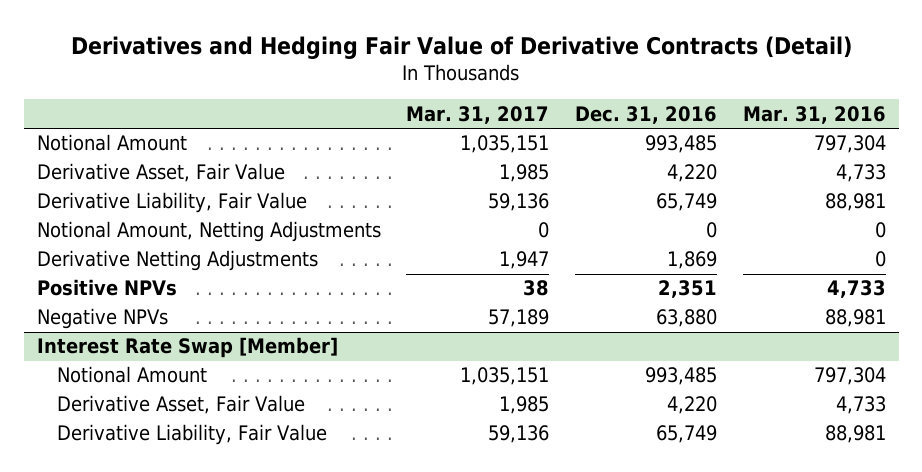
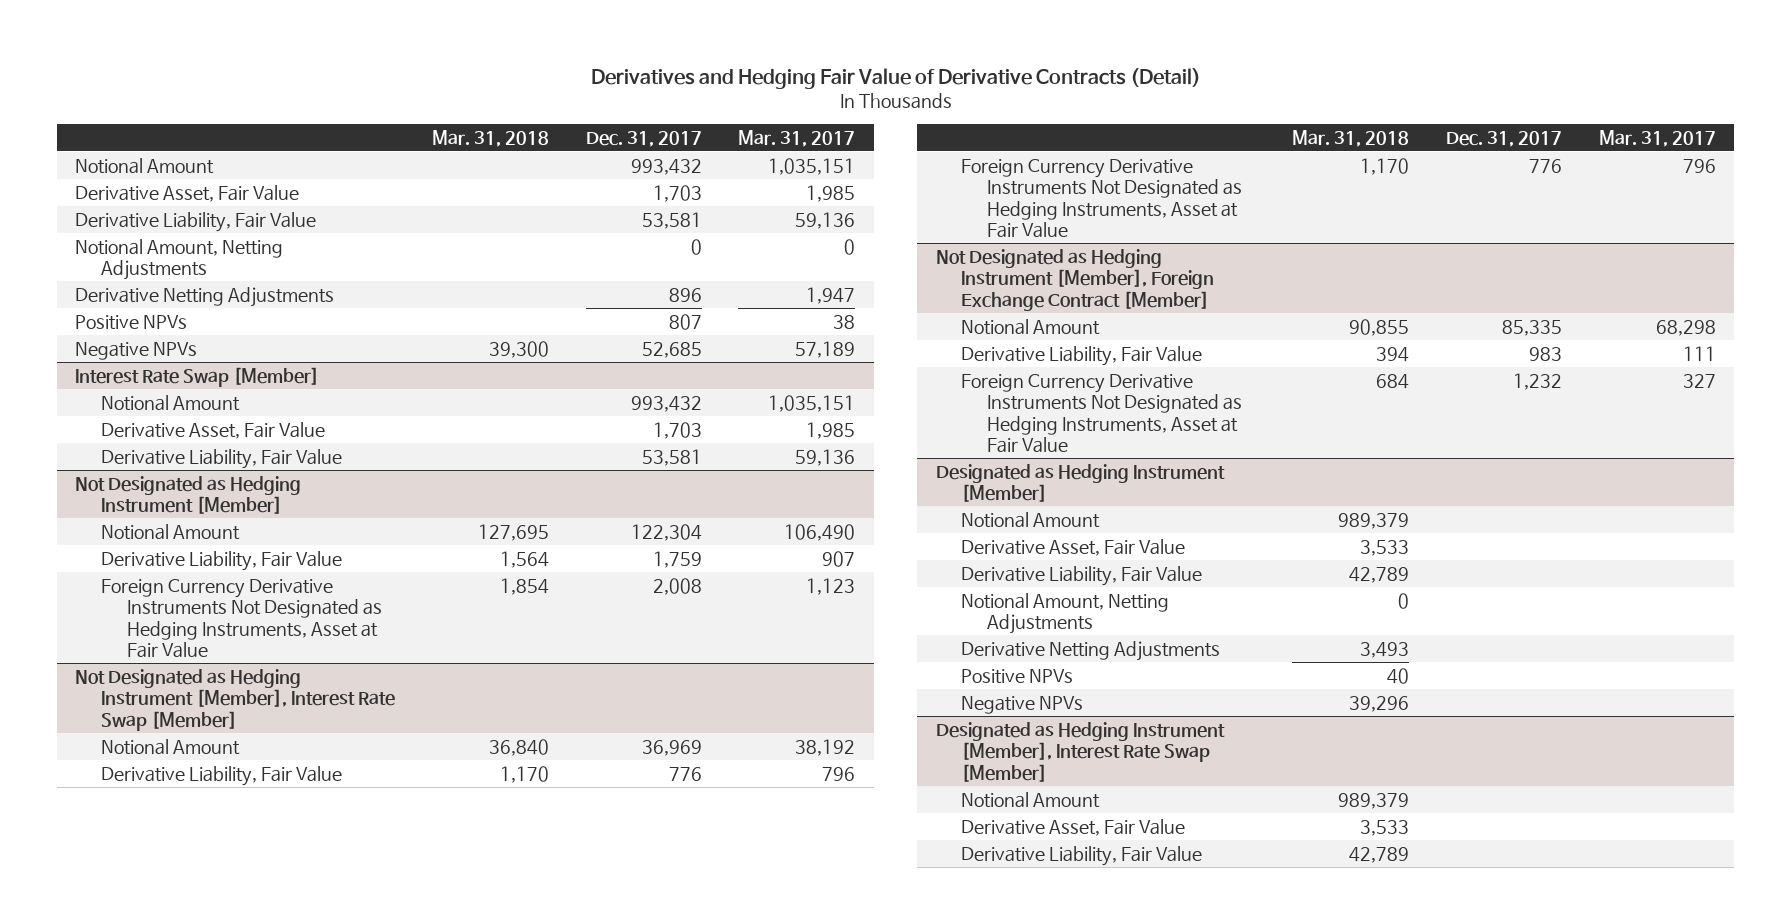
- | Mar. 31, 2017 | Dec. 31, 2016 | Mar. 31, 2016
+ | Mar. 31, 2018 | Dec. 31, 2017 | Mar. 31, 2017
+ Not Designated as Hedging Instrument [Member]
+ Notional Amount | 127,695 | 122,304 | 106,490
+ Derivative Liability, Fair Value | 1,564 | 1,759 | 907
+ Foreign Currency Derivative Instruments Not Designated as Hedging Instruments, Asset at Fair Value | 1,854 | 2,008 | 1,123
+ Not Designated as Hedging Instrument [Member], Interest Rate Swap [Member]
+ Notional Amount | 36,840 | 36,969 | 38,192
+ Derivative Liability, Fair Value | 1,170 | 776 | 796
+ Foreign Currency Derivative Instruments Not Designated as Hedging Instruments, Asset at Fair Value | 1,170 | 776 | 796
+ Not Designated as Hedging Instrument [Member], Foreign Exchange Contract [Member]
+ Notional Amount | 90,855 | 85,335 | 68,298
+ Derivative Liability, Fair Value | 394 | 983 | 111
+ Foreign Currency Derivative Instruments Not Designated as Hedging Instruments, Asset at Fair Value | 684 | 1,232 | 327
+ Designated as Hedging Instrument [Member]
+ Notional Amount | 989,379 | |
+ Derivative Asset, Fair Value | 3,533 | |
+ Derivative Liability, Fair Value | 42,789 | |
+ Notional Amount, Netting Adjustments | 0 | |
+ Derivative Netting Adjustments | 3,493 | |
+ Positive NPVs | 40 | |
+ Negative NPVs | 39,296 | |
+ Designated as Hedging Instrument [Member], Interest Rate Swap [Member]
+ Notional Amount | 989,379 | |
+ Derivative Asset, Fair Value | 3,533 | |
+ Derivative Liability, Fair Value | 42,789 | |

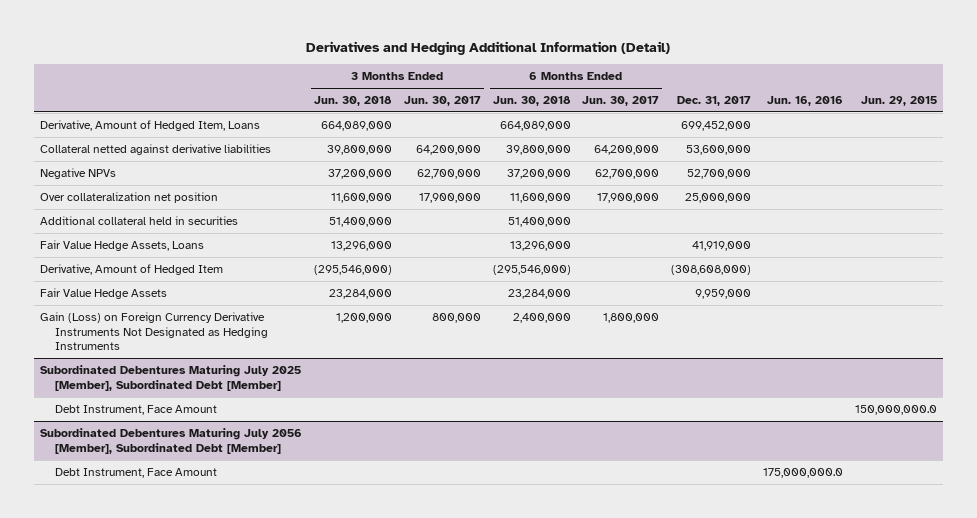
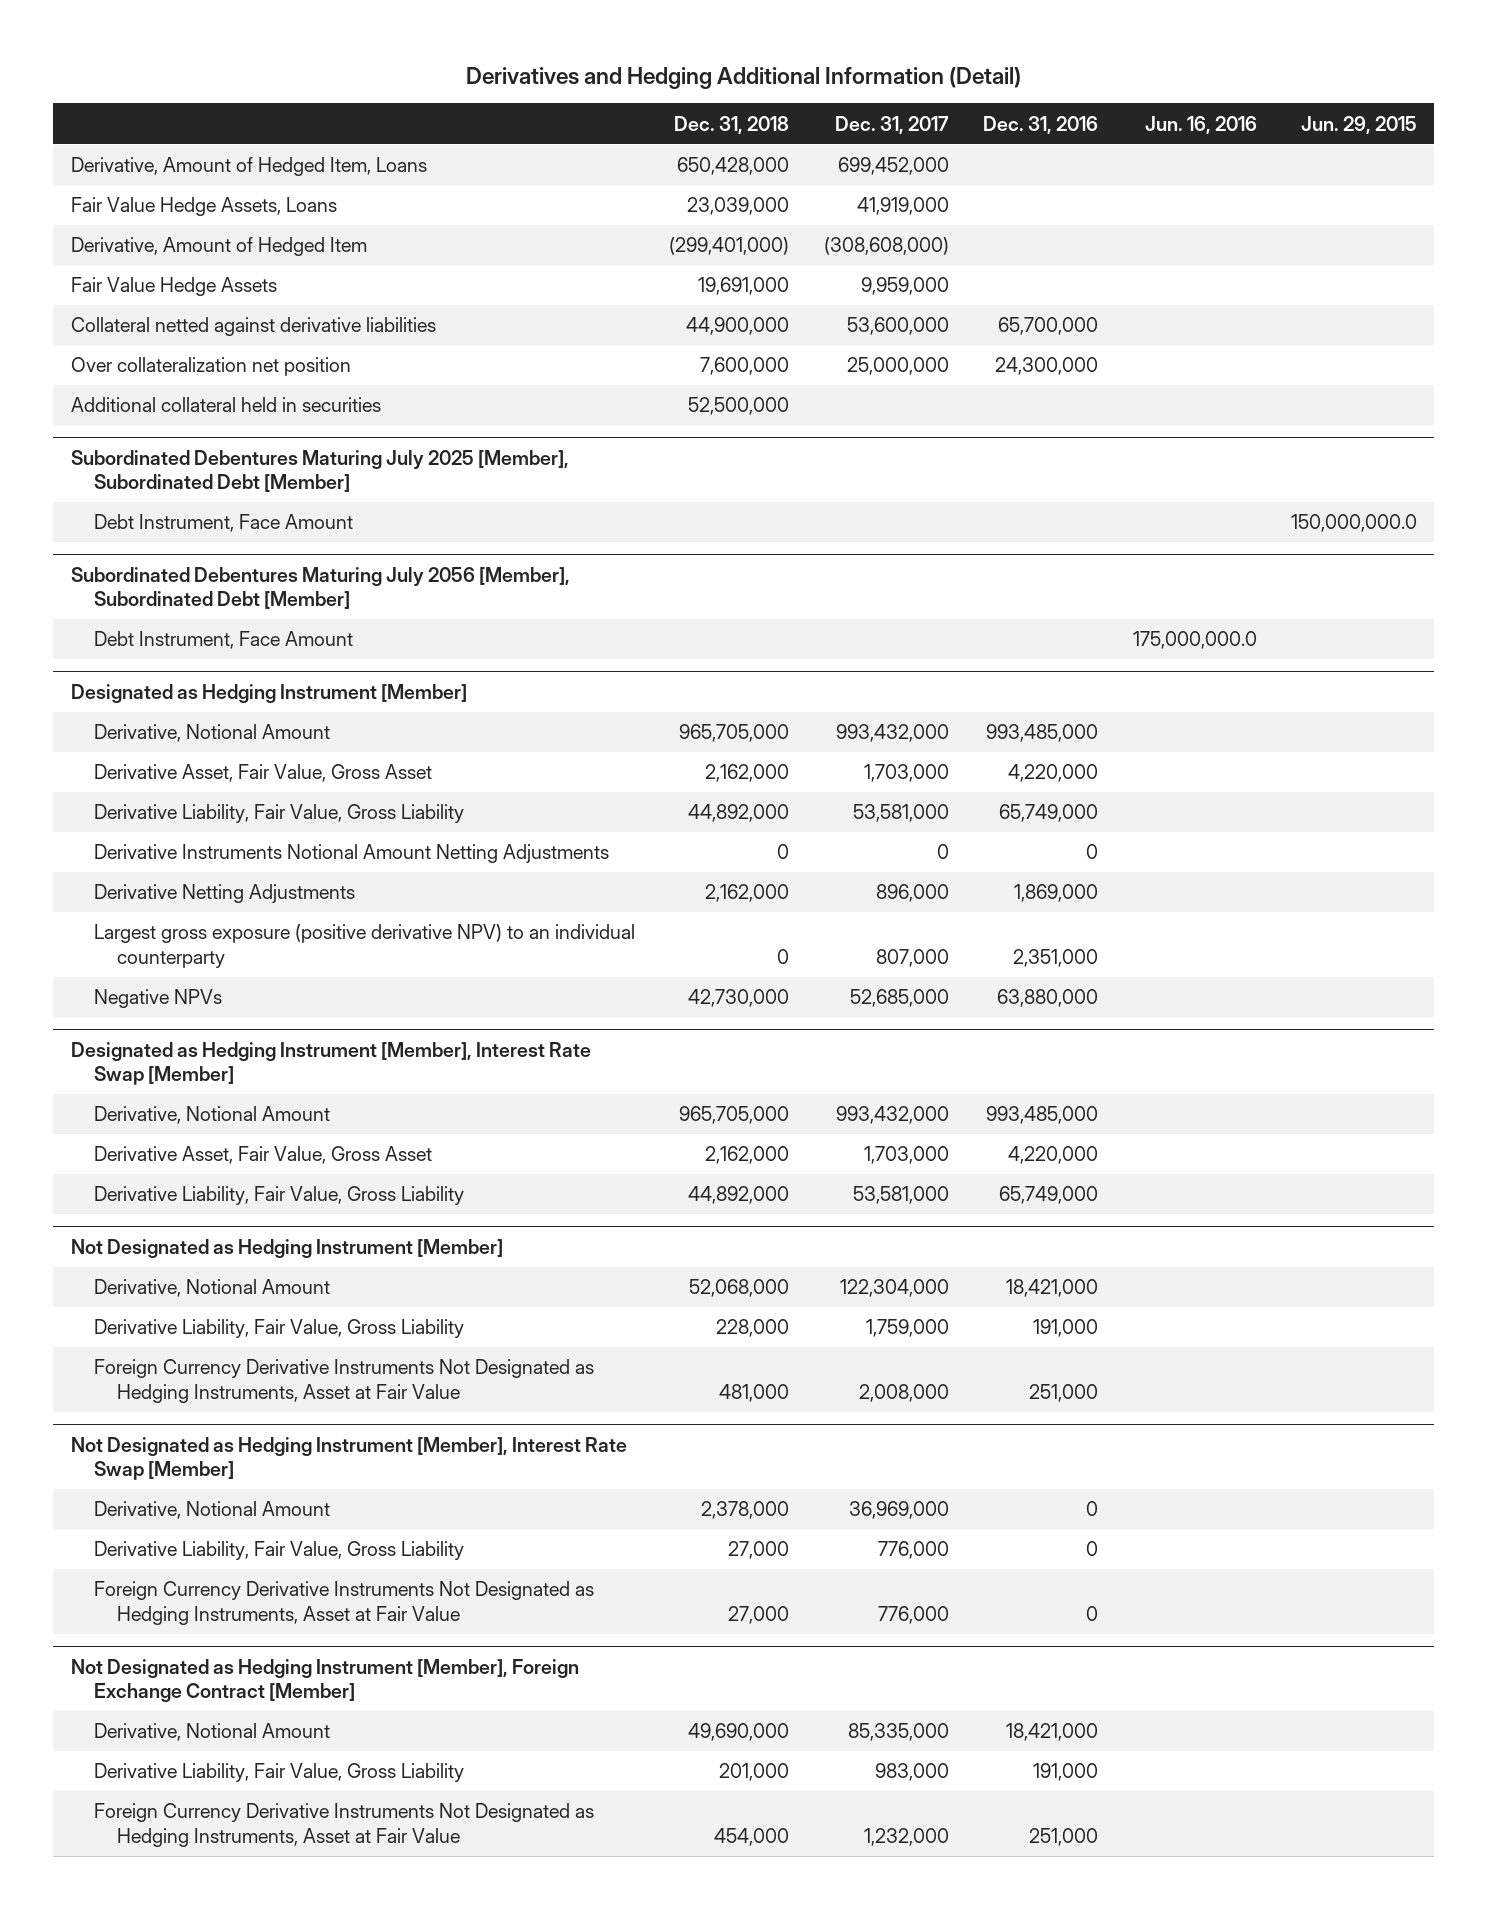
- | 3 Months Ended Jun. 30, 2018 | 3 Months Ended Jun. 30, 2017 | 6 Months Ended Jun. 30, 2018 | 6 Months Ended Jun. 30, 2017 | Dec. 31, 2017 | Jun. 16, 2016 | Jun. 29, 2015
+ | Dec. 31, 2018 | Dec. 31, 2017 | Dec. 31, 2016 | Jun. 16, 2016 | Jun. 29, 2015
- Negative NPVs | 37,200,000 | 62,700,000 | 37,200,000 | 62,700,000 | 52,700,000 | |
- Gain (Loss) on Foreign Currency Derivative Instruments Not Designated as Hedging Instruments | 1,200,000 | 800,000 | 2,400,000 | 1,800,000 | | |
moved down: Collateral netted against derivative liabilities | 44,900,000 | 53,600,000 | 65,700,000 | |
moved down: Over collateralization net position | 7,600,000 | 25,000,000 | 24,300,000 | |
moved down: Additional collateral held in securities | 52,500,000 | | | |
+ Designated as Hedging Instrument [Member]
+ Derivative, Notional Amount | 965,705,000 | 993,432,000 | 993,485,000 | |
+ Derivative Asset, Fair Value, Gross Asset | 2,162,000 | 1,703,000 | 4,220,000 | |
+ Derivative Liability, Fair Value, Gross Liability | 44,892,000 | 53,581,000 | 65,749,000 | |
+ Derivative Instruments Notional Amount Netting Adjustments | 0 | 0 | 0 | |
+ Derivative Netting Adjustments | 2,162,000 | 896,000 | 1,869,000 | |
+ Largest gross exposure (positive derivative NPV) to an individual counterparty | 0 | 807,000 | 2,351,000 | |
+ Negative NPVs | 42,730,000 | 52,685,000 | 63,880,000 | |
+ Designated as Hedging Instrument [Member], Interest Rate Swap [Member]
+ Derivative, Notional Amount | 965,705,000 | 993,432,000 | 993,485,000 | |
+ Derivative Asset, Fair Value, Gross Asset | 2,162,000 | 1,703,000 | 4,220,000 | |
+ Derivative Liability, Fair Value, Gross Liability | 44,892,000 | 53,581,000 | 65,749,000 | |
+ Not Designated as Hedging Instrument [Member]
+ Derivative, Notional Amount | 52,068,000 | 122,304,000 | 18,421,000 | |
+ Derivative Liability, Fair Value, Gross Liability | 228,000 | 1,759,000 | 191,000 | |
+ Foreign Currency Derivative Instruments Not Designated as Hedging Instruments, Asset at Fair Value | 481,000 | 2,008,000 | 251,000 | |
+ Not Designated as Hedging Instrument [Member], Interest Rate Swap [Member]
+ Derivative, Notional Amount | 2,378,000 | 36,969,000 | 0 | |
+ Derivative Liability, Fair Value, Gross Liability | 27,000 | 776,000 | 0 | |
+ Foreign Currency Derivative Instruments Not Designated as Hedging Instruments, Asset at Fair Value | 27,000 | 776,000 | 0 | |
+ Not Designated as Hedging Instrument [Member], Foreign Exchange Contract [Member]
+ Derivative, Notional Amount | 49,690,000 | 85,335,000 | 18,421,000 | |
+ Derivative Liability, Fair Value, Gross Liability | 201,000 | 983,000 | 191,000 | |
+ Foreign Currency Derivative Instruments Not Designated as Hedging Instruments, Asset at Fair Value | 454,000 | 1,232,000 | 251,000 | |

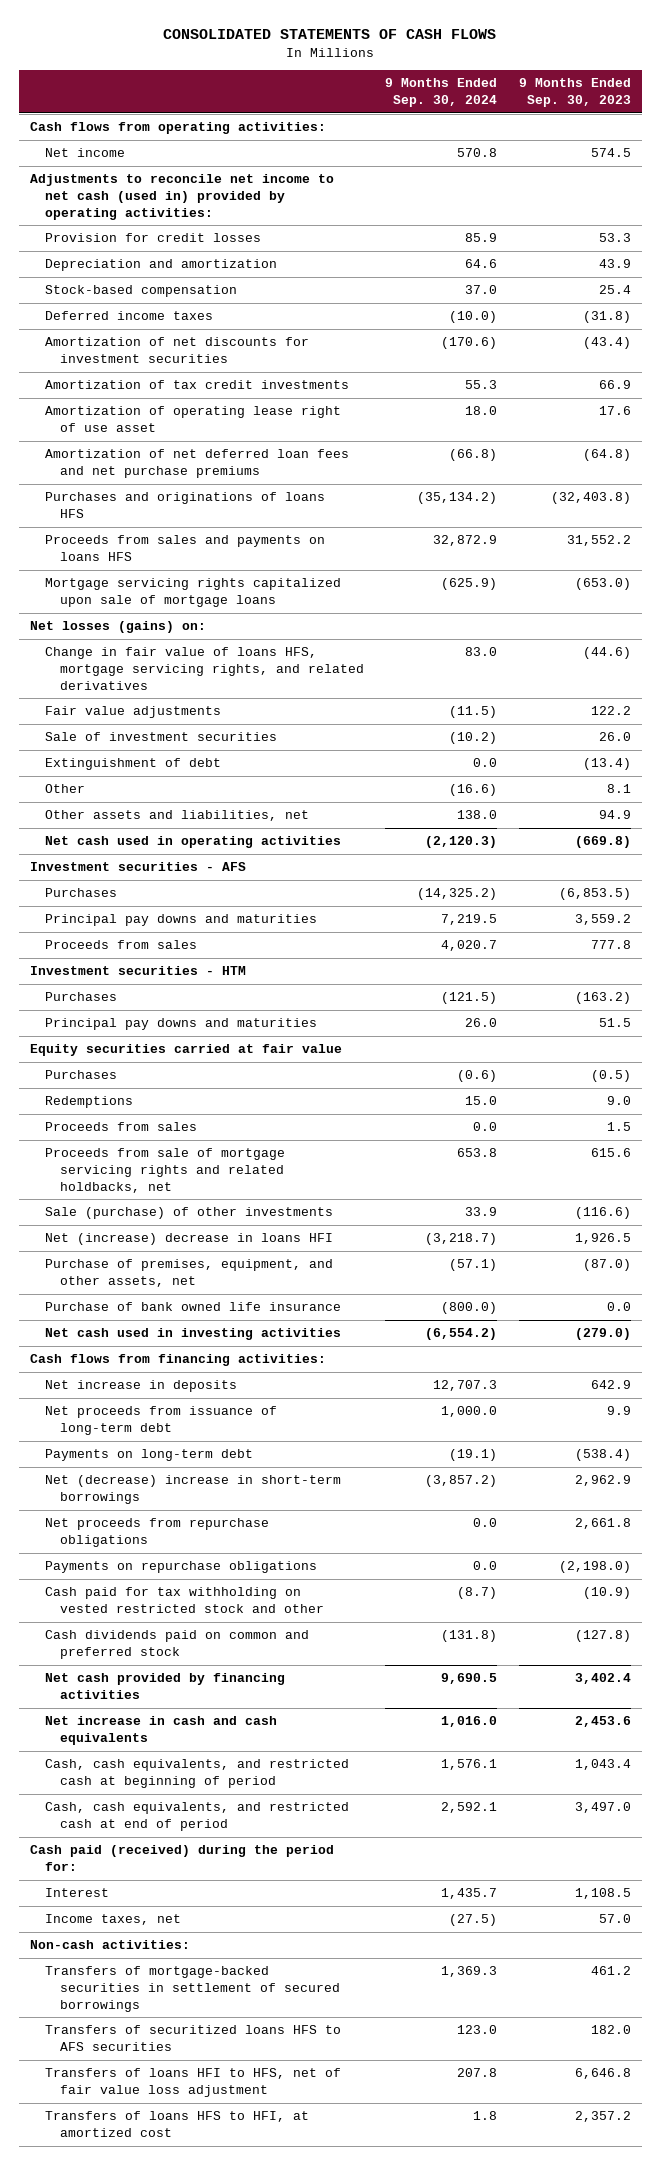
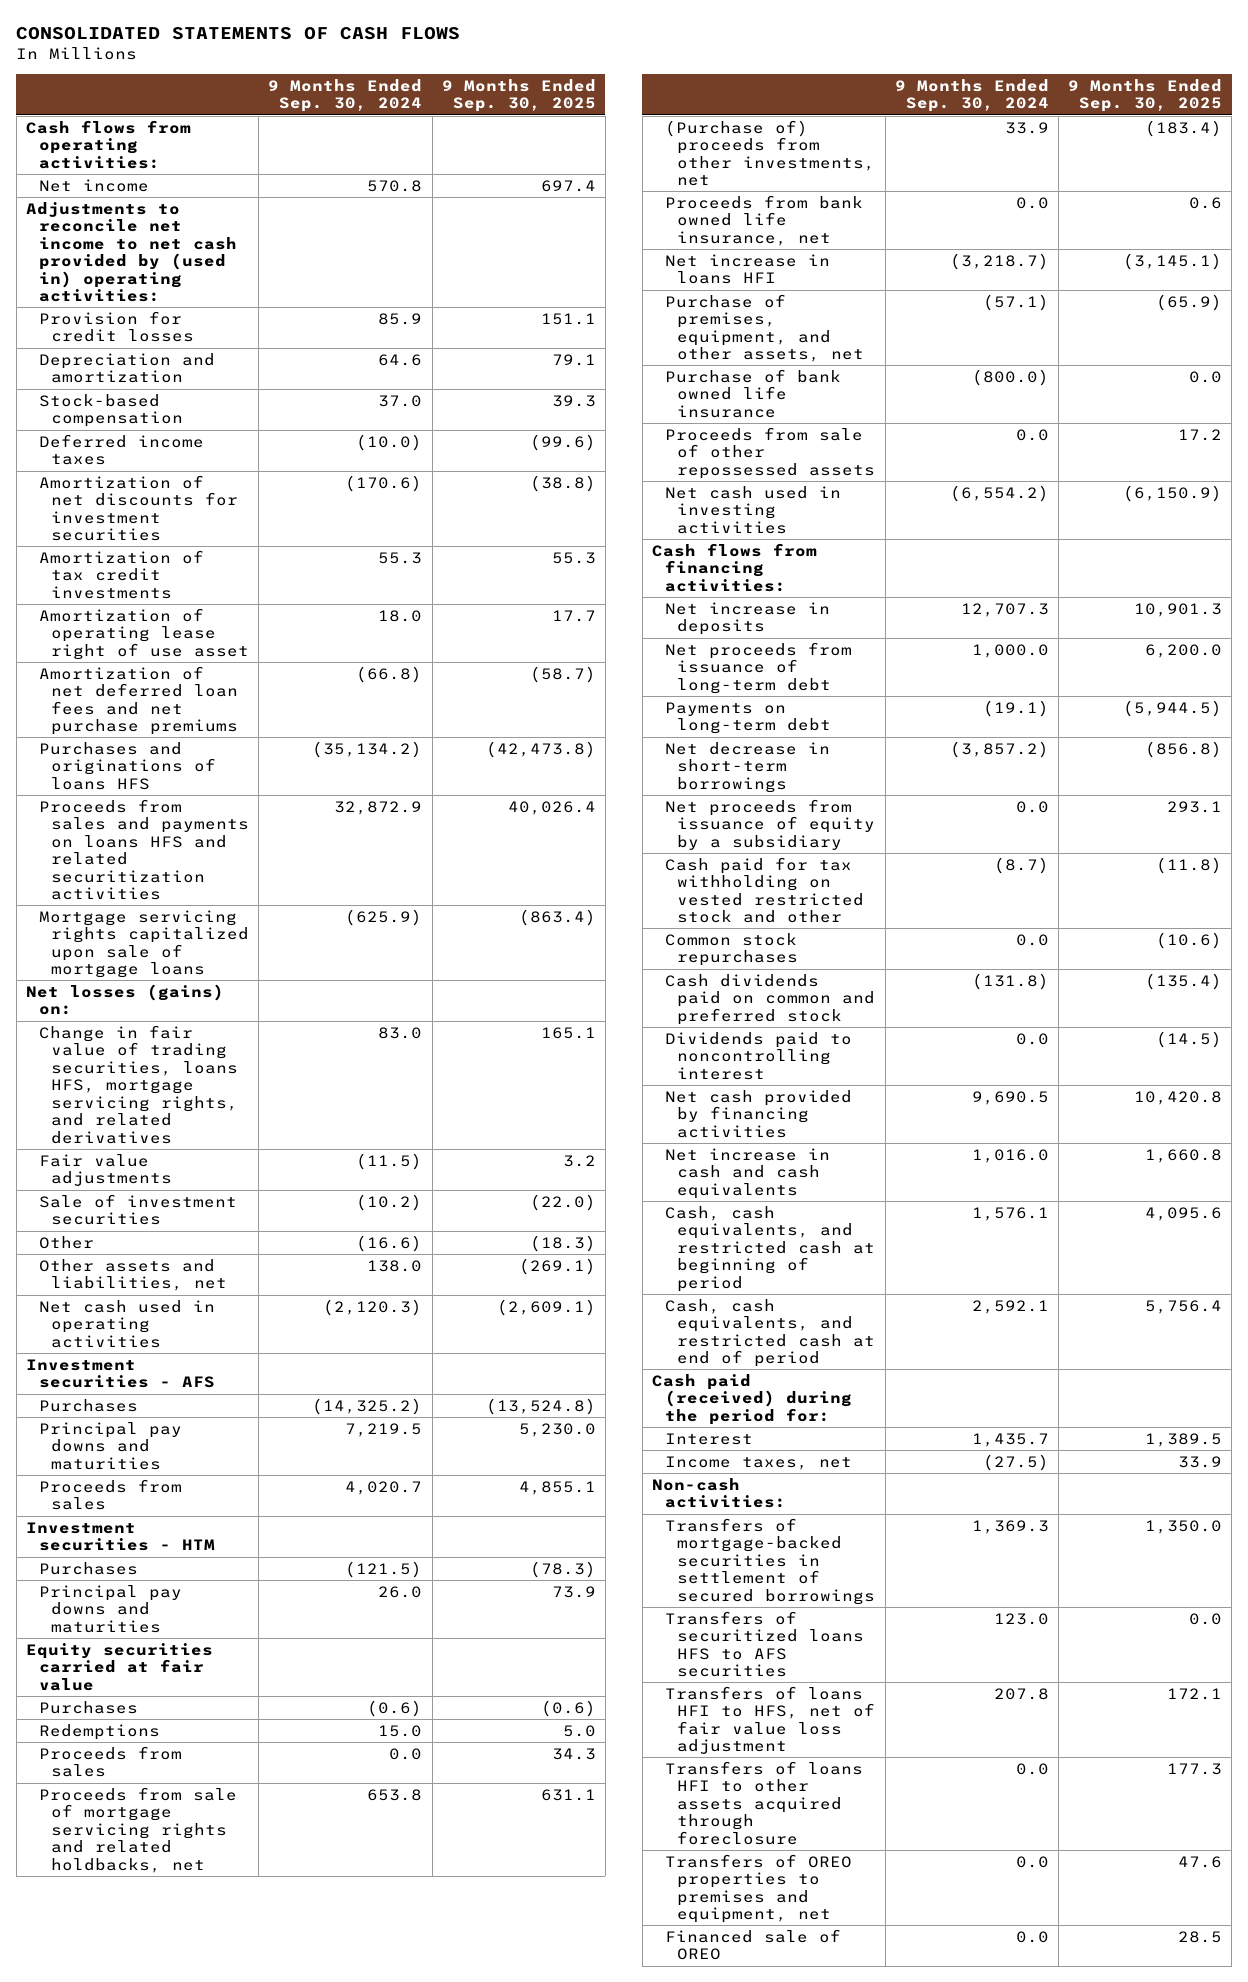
- | 9 Months Ended Sep. 30, 2024 | 9 Months Ended Sep. 30, 2023
+ | 9 Months Ended Sep. 30, 2024 | 9 Months Ended Sep. 30, 2025
- Adjustments to reconcile net income to net cash (used in) provided by operating activities:
+ Adjustments to reconcile net income to net cash provided by (used in) operating activities:
- Proceeds from sales and payments on loans HFS | 32,872.9 | 31,552.2
+ Proceeds from sales and payments on loans HFS and related securitization activities | 32,872.9 | 40,026.4
- Change in fair value of loans HFS, mortgage servicing rights, and related derivatives | 83.0 | (44.6)
+ Change in fair value of trading securities, loans HFS, mortgage servicing rights, and related derivatives | 83.0 | 165.1
- Extinguishment of debt | 0.0 | (13.4)
- Sale (purchase) of other investments | 33.9 | (116.6)
- Net (increase) decrease in loans HFI | (3,218.7) | 1,926.5
+ (Purchase of) proceeds from other investments, net | 33.9 | (183.4)
+ Proceeds from bank owned life insurance, net | 0.0 | 0.6
+ Net increase in loans HFI | (3,218.7) | (3,145.1)
+ Proceeds from sale of other repossessed assets | 0.0 | 17.2
- Net (decrease) increase in short-term borrowings | (3,857.2) | 2,962.9
- Net proceeds from repurchase obligations | 0.0 | 2,661.8
- Payments on repurchase obligations | 0.0 | (2,198.0)
+ Net decrease in short-term borrowings | (3,857.2) | (856.8)
+ Net proceeds from issuance of equity by a subsidiary | 0.0 | 293.1
+ Common stock repurchases | 0.0 | (10.6)
+ Dividends paid to noncontrolling interest | 0.0 | (14.5)
- Transfers of loans HFS to HFI, at amortized cost | 1.8 | 2,357.2
+ Transfers of loans HFI to other assets acquired through foreclosure | 0.0 | 177.3
+ Transfers of OREO properties to premises and equipment, net | 0.0 | 47.6
+ Financed sale of OREO | 0.0 | 28.5

